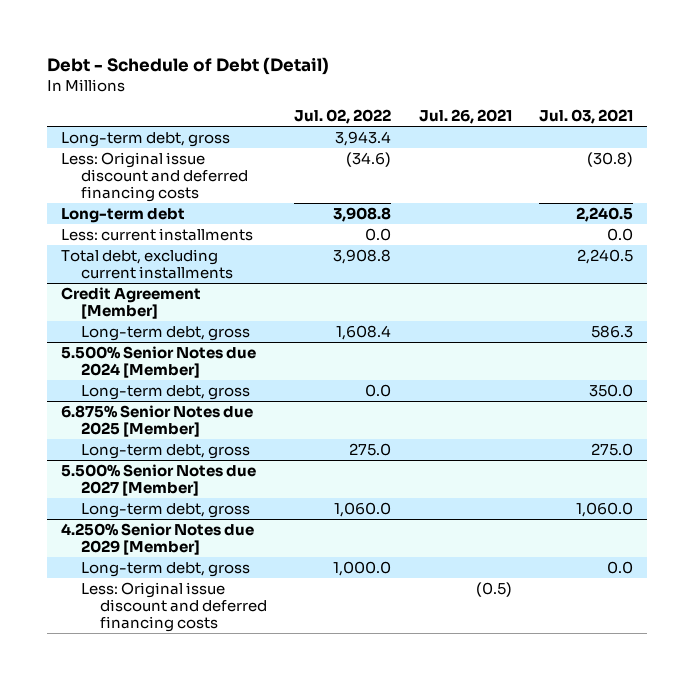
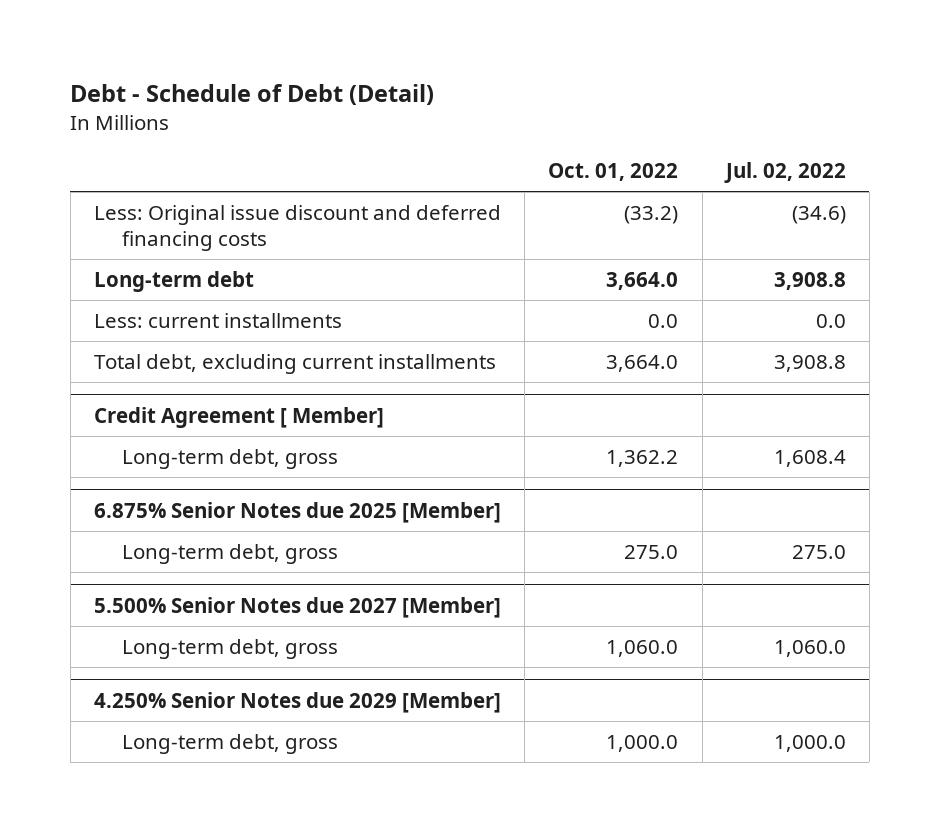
- | Jul. 02, 2022 | Jul. 26, 2021 | Jul. 03, 2021
+ | Oct. 01, 2022 | Jul. 02, 2022
- Long-term debt, gross | 3,943.4 | |
- Credit Agreement [Member]
+ Credit Agreement [ Member]
- 5.500% Senior Notes due 2024 [Member]
- Long-term debt, gross | 0.0 | | 350.0
@ 4.250% Senior Notes due 2029 [Member]
- Less: Original issue discount and deferred financing costs | | (0.5) |

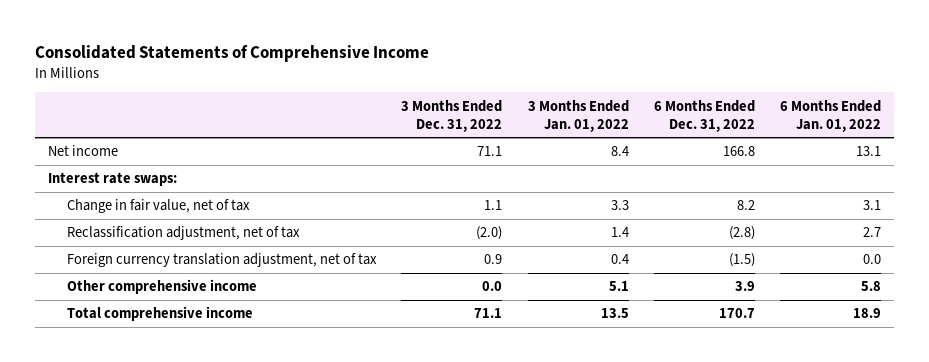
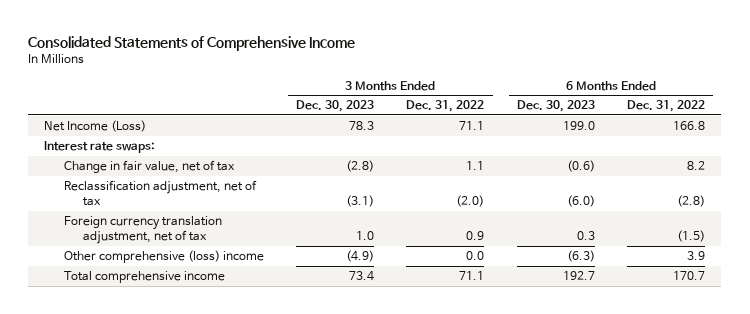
- | 3 Months Ended Dec. 31, 2022 | 3 Months Ended Jan. 01, 2022 | 6 Months Ended Dec. 31, 2022 | 6 Months Ended Jan. 01, 2022
+ | 3 Months Ended Dec. 30, 2023 | 3 Months Ended Dec. 31, 2022 | 6 Months Ended Dec. 30, 2023 | 6 Months Ended Dec. 31, 2022
- Net income | 71.1 | 8.4 | 166.8 | 13.1
+ Net Income (Loss) | 78.3 | 71.1 | 199.0 | 166.8
- Other comprehensive income | 0.0 | 5.1 | 3.9 | 5.8
+ Other comprehensive (loss) income | (4.9) | 0.0 | (6.3) | 3.9

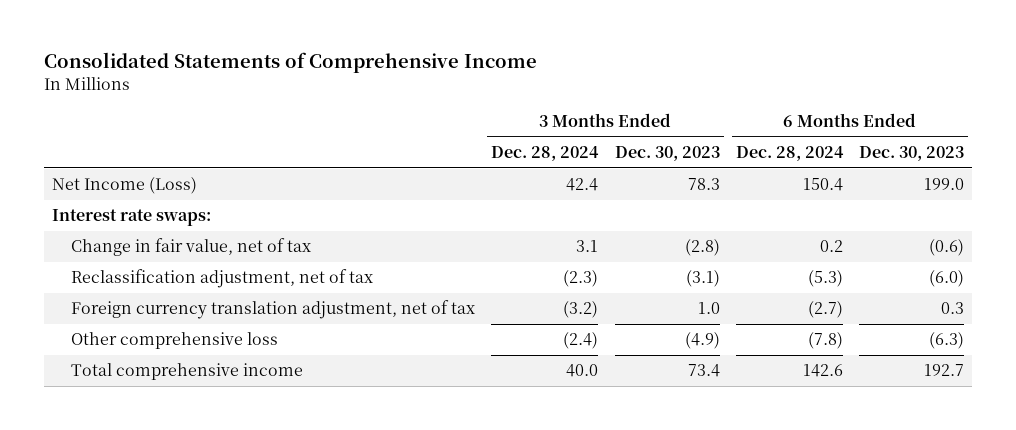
- | 3 Months Ended Dec. 30, 2023 | 3 Months Ended Dec. 31, 2022 | 6 Months Ended Dec. 30, 2023 | 6 Months Ended Dec. 31, 2022
+ | 3 Months Ended Dec. 28, 2024 | 3 Months Ended Dec. 30, 2023 | 6 Months Ended Dec. 28, 2024 | 6 Months Ended Dec. 30, 2023
- Other comprehensive (loss) income | (4.9) | 0.0 | (6.3) | 3.9
+ Other comprehensive loss | (2.4) | (4.9) | (7.8) | (6.3)

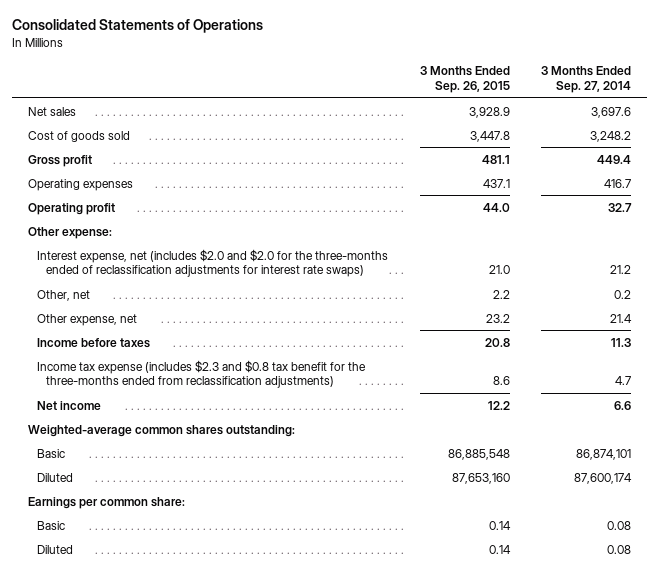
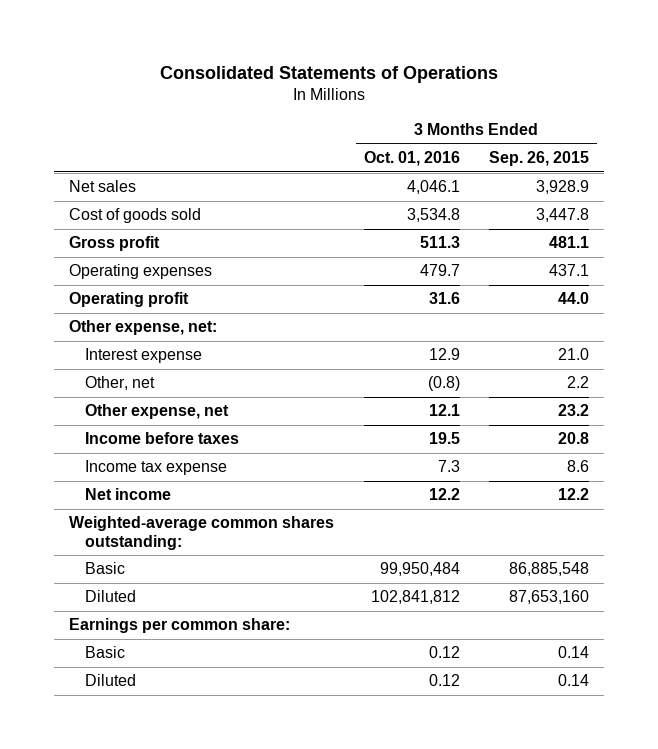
- | 3 Months Ended Sep. 26, 2015 | 3 Months Ended Sep. 27, 2014
+ | 3 Months Ended Oct. 01, 2016 | 3 Months Ended Sep. 26, 2015
- Other expense:
- Interest expense, net (includes $2.0 and $2.0 for the three-months ended of reclassification adjustments for interest rate swaps) | 21.0 | 21.2
+ Other expense, net:
+ Interest expense | 12.9 | 21.0
- Income tax expense (includes $2.3 and $0.8 tax benefit for the three-months ended from reclassification adjustments) | 8.6 | 4.7
+ Income tax expense | 7.3 | 8.6

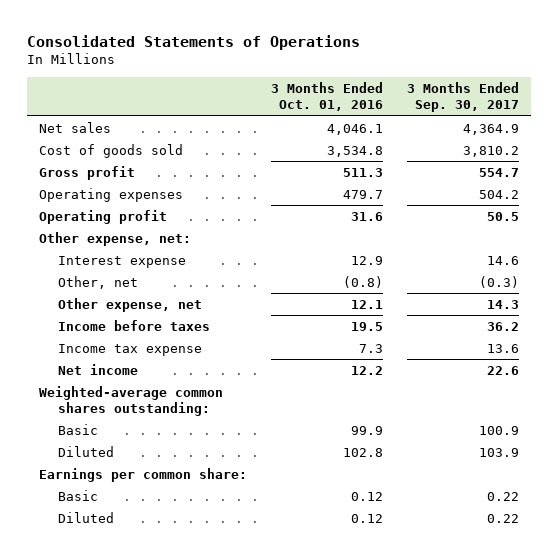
- | 3 Months Ended Oct. 01, 2016 | 3 Months Ended Sep. 26, 2015
+ | 3 Months Ended Oct. 01, 2016 | 3 Months Ended Sep. 30, 2017
- Basic | 99,950,484 | 86,885,548
- Diluted | 102,841,812 | 87,653,160
+ Basic | 99.9 | 100.9
+ Diluted | 102.8 | 103.9

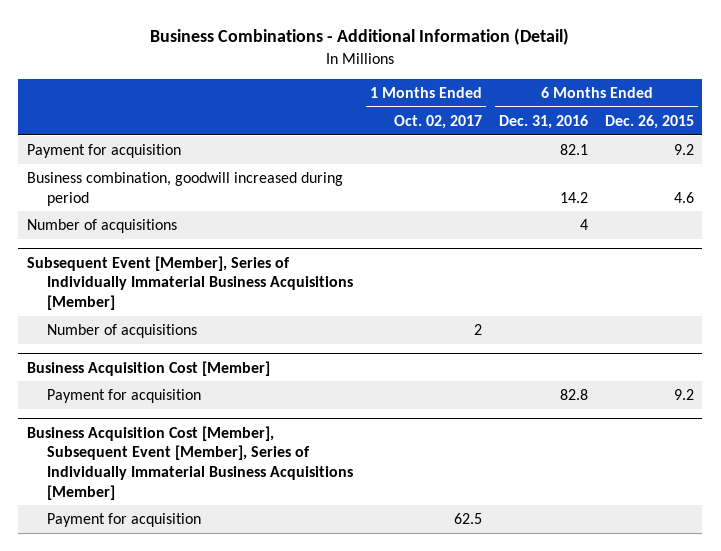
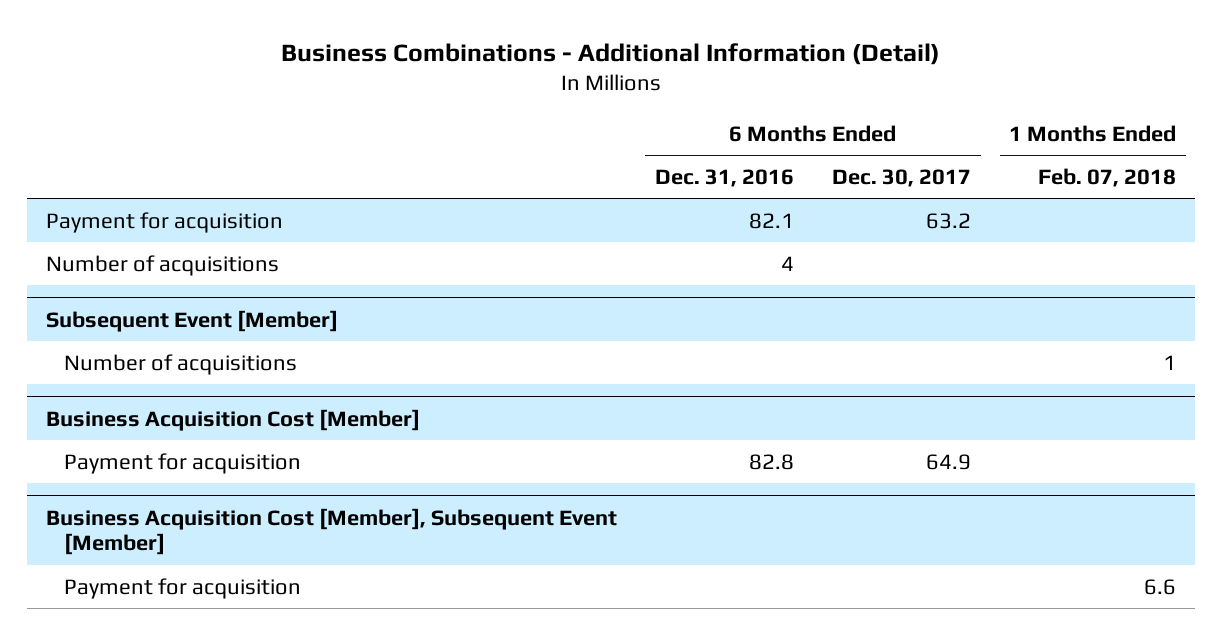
- | 1 Months Ended Oct. 02, 2017 | 6 Months Ended Dec. 31, 2016 | 6 Months Ended Dec. 26, 2015
+ | 6 Months Ended Dec. 31, 2016 | 6 Months Ended Dec. 30, 2017 | 1 Months Ended Feb. 07, 2018
- Business combination, goodwill increased during period | | 14.2 | 4.6
- Subsequent Event [Member], Series of Individually Immaterial Business Acquisitions [Member]
+ Subsequent Event [Member]
- Business Acquisition Cost [Member], Subsequent Event [Member], Series of Individually Immaterial Business Acquisitions [Member]
+ Business Acquisition Cost [Member], Subsequent Event [Member]

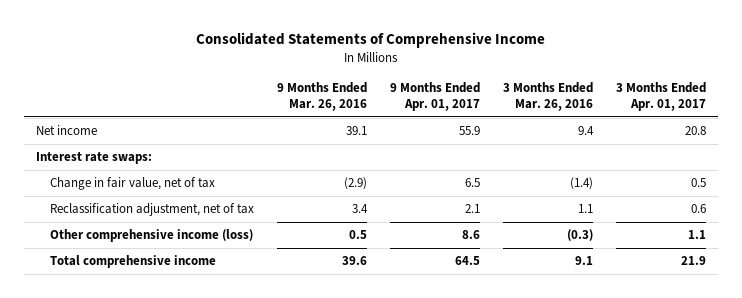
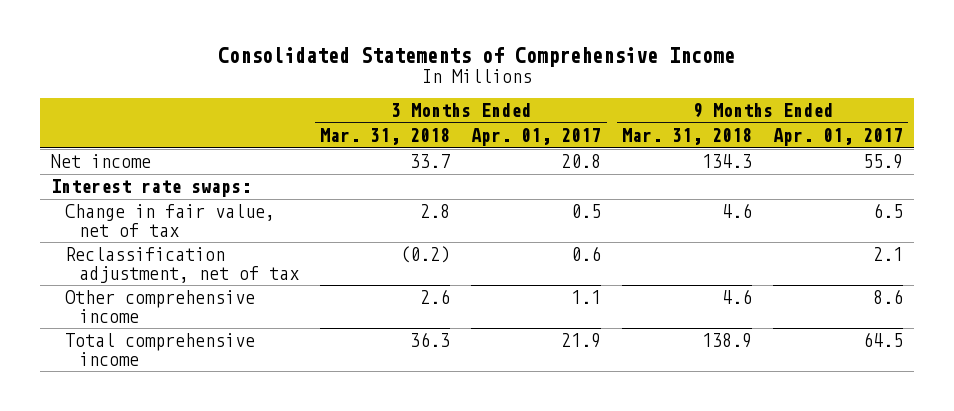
- | 9 Months Ended Mar. 26, 2016 | 9 Months Ended Apr. 01, 2017 | 3 Months Ended Mar. 26, 2016 | 3 Months Ended Apr. 01, 2017
+ | 3 Months Ended Mar. 31, 2018 | 3 Months Ended Apr. 01, 2017 | 9 Months Ended Mar. 31, 2018 | 9 Months Ended Apr. 01, 2017
- Other comprehensive income (loss) | 0.5 | 8.6 | (0.3) | 1.1
+ Other comprehensive income | 2.6 | 1.1 | 4.6 | 8.6

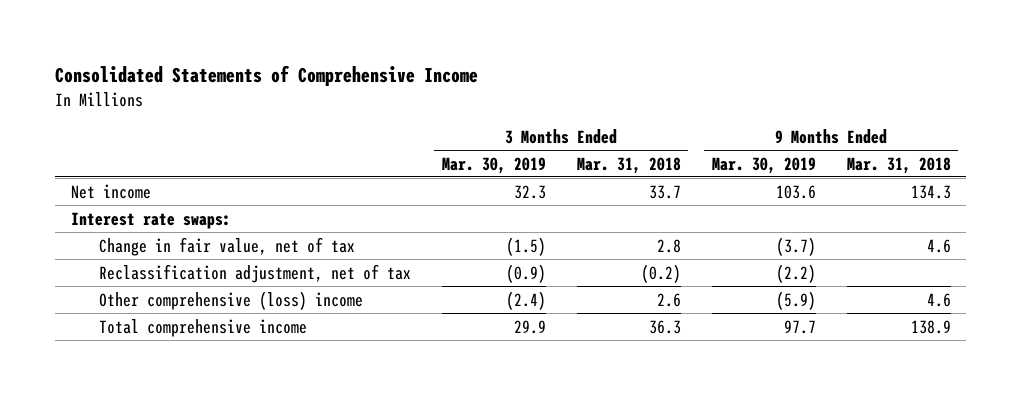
- | 3 Months Ended Mar. 31, 2018 | 3 Months Ended Apr. 01, 2017 | 9 Months Ended Mar. 31, 2018 | 9 Months Ended Apr. 01, 2017
+ | 3 Months Ended Mar. 30, 2019 | 3 Months Ended Mar. 31, 2018 | 9 Months Ended Mar. 30, 2019 | 9 Months Ended Mar. 31, 2018
- Other comprehensive income | 2.6 | 1.1 | 4.6 | 8.6
+ Other comprehensive (loss) income | (2.4) | 2.6 | (5.9) | 4.6

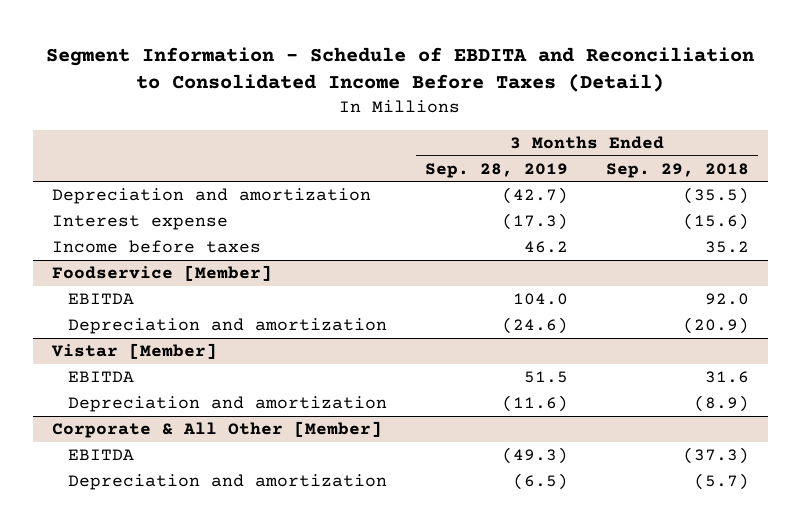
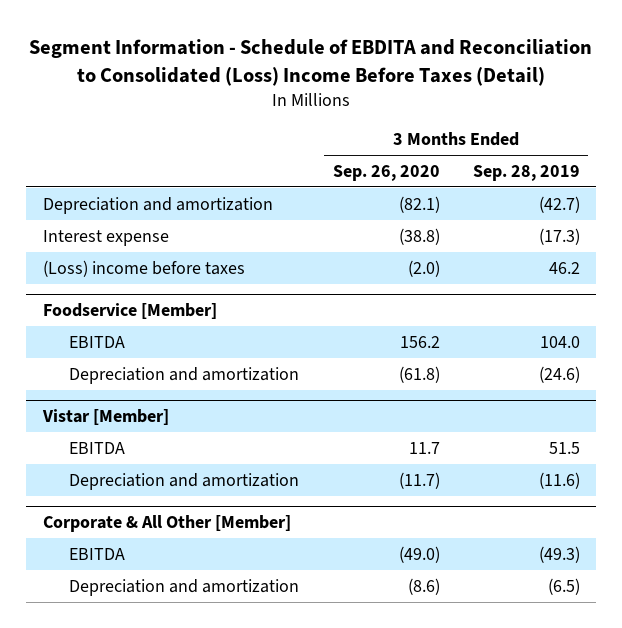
- Segment Information - Schedule of EBDITA and Reconciliation to Consolidated Income Before Taxes (Detail)
+ Segment Information - Schedule of EBDITA and Reconciliation to Consolidated (Loss) Income Before Taxes (Detail)
- | 3 Months Ended Sep. 28, 2019 | 3 Months Ended Sep. 29, 2018
+ | 3 Months Ended Sep. 26, 2020 | 3 Months Ended Sep. 28, 2019
- Income before taxes | 46.2 | 35.2
+ (Loss) income before taxes | (2.0) | 46.2

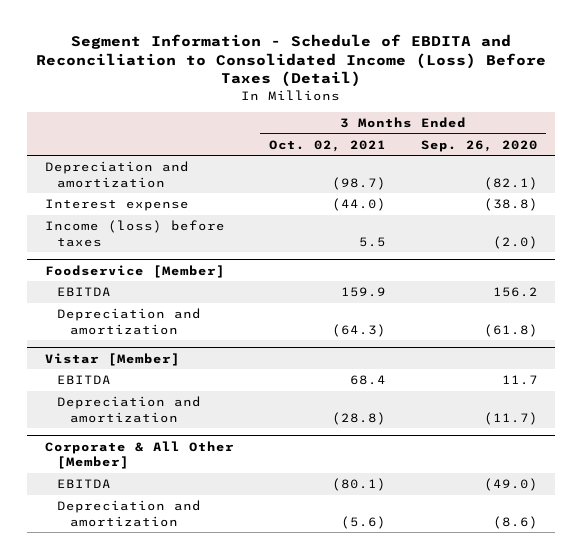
- Segment Information - Schedule of EBDITA and Reconciliation to Consolidated (Loss) Income Before Taxes (Detail)
+ Segment Information - Schedule of EBDITA and Reconciliation to Consolidated Income (Loss) Before Taxes (Detail)
- | 3 Months Ended Sep. 26, 2020 | 3 Months Ended Sep. 28, 2019
+ | 3 Months Ended Oct. 02, 2021 | 3 Months Ended Sep. 26, 2020
- (Loss) income before taxes | (2.0) | 46.2
+ Income (loss) before taxes | 5.5 | (2.0)

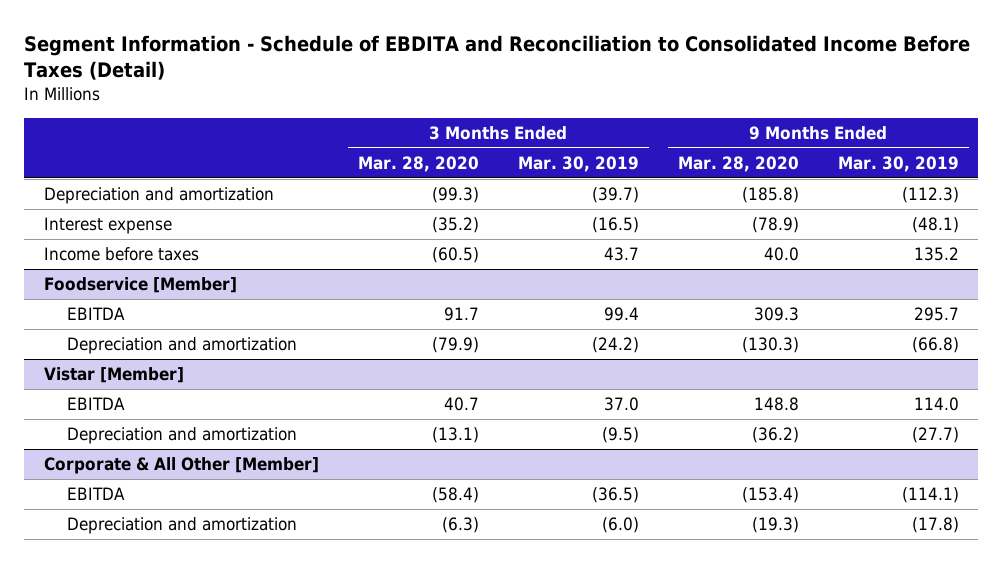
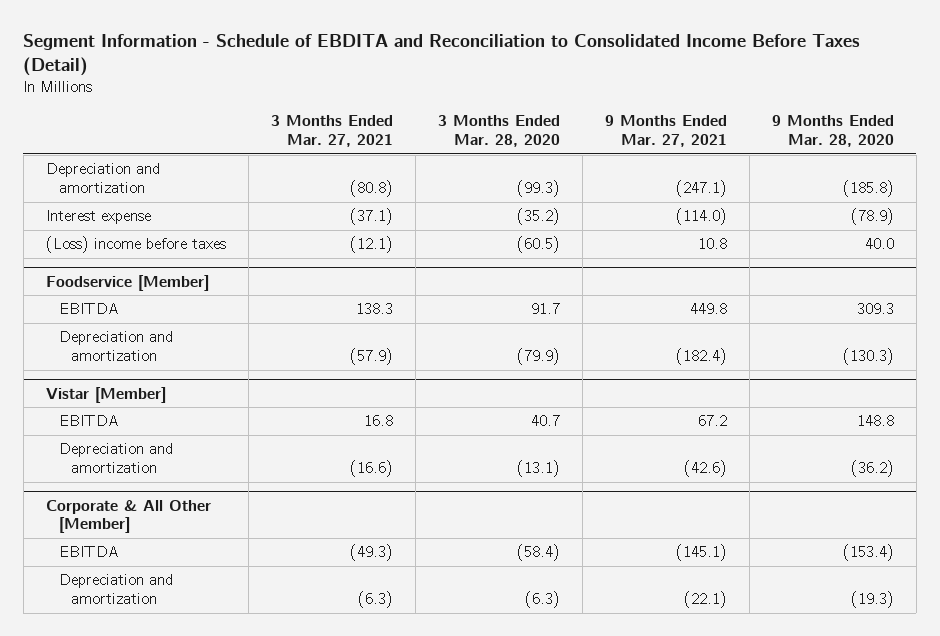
- | 3 Months Ended Mar. 28, 2020 | 3 Months Ended Mar. 30, 2019 | 9 Months Ended Mar. 28, 2020 | 9 Months Ended Mar. 30, 2019
+ | 3 Months Ended Mar. 27, 2021 | 3 Months Ended Mar. 28, 2020 | 9 Months Ended Mar. 27, 2021 | 9 Months Ended Mar. 28, 2020
- Income before taxes | (60.5) | 43.7 | 40.0 | 135.2
+ (Loss) income before taxes | (12.1) | (60.5) | 10.8 | 40.0

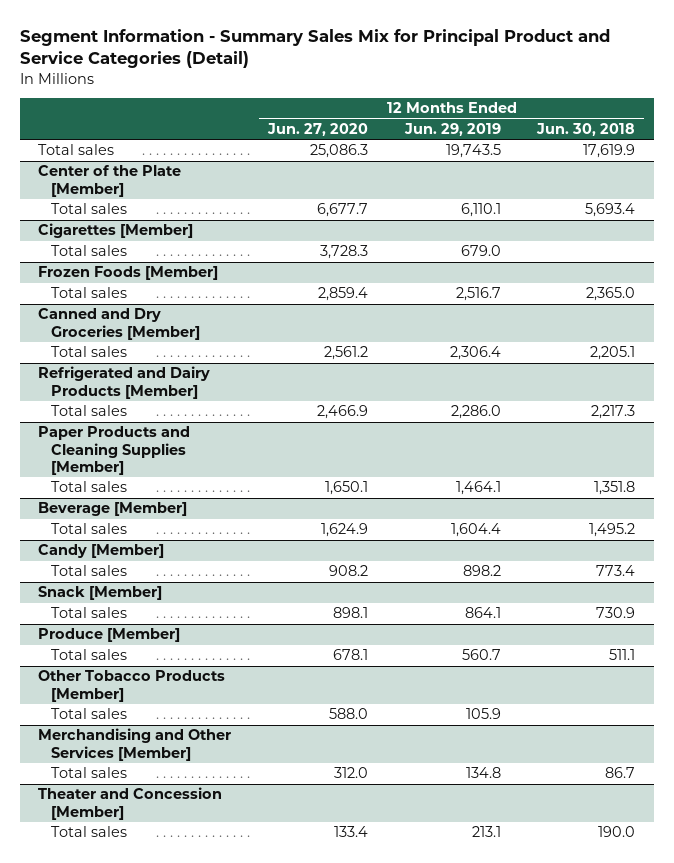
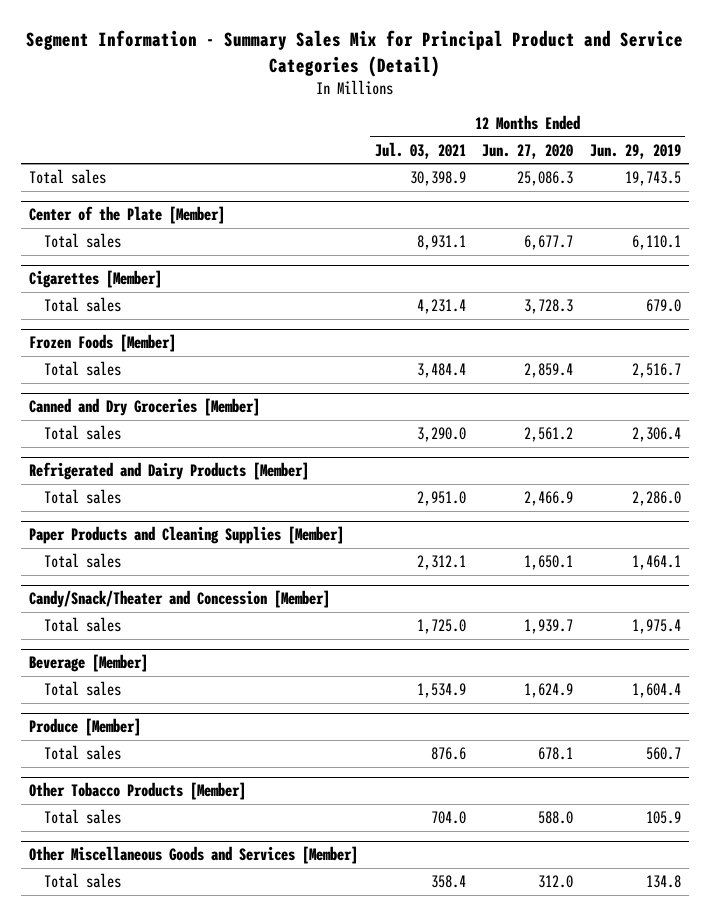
- | 12 Months Ended Jun. 27, 2020 | 12 Months Ended Jun. 29, 2019 | 12 Months Ended Jun. 30, 2018
+ | 12 Months Ended Jul. 03, 2021 | 12 Months Ended Jun. 27, 2020 | 12 Months Ended Jun. 29, 2019
+ Candy/Snack/Theater and Concession [Member]
+ Total sales | 1,725.0 | 1,939.7 | 1,975.4
- Candy [Member]
- Total sales | 908.2 | 898.2 | 773.4
- Snack [Member]
- Total sales | 898.1 | 864.1 | 730.9
- Merchandising and Other Services [Member]
+ Other Miscellaneous Goods and Services [Member]
- Theater and Concession [Member]
- Total sales | 133.4 | 213.1 | 190.0

